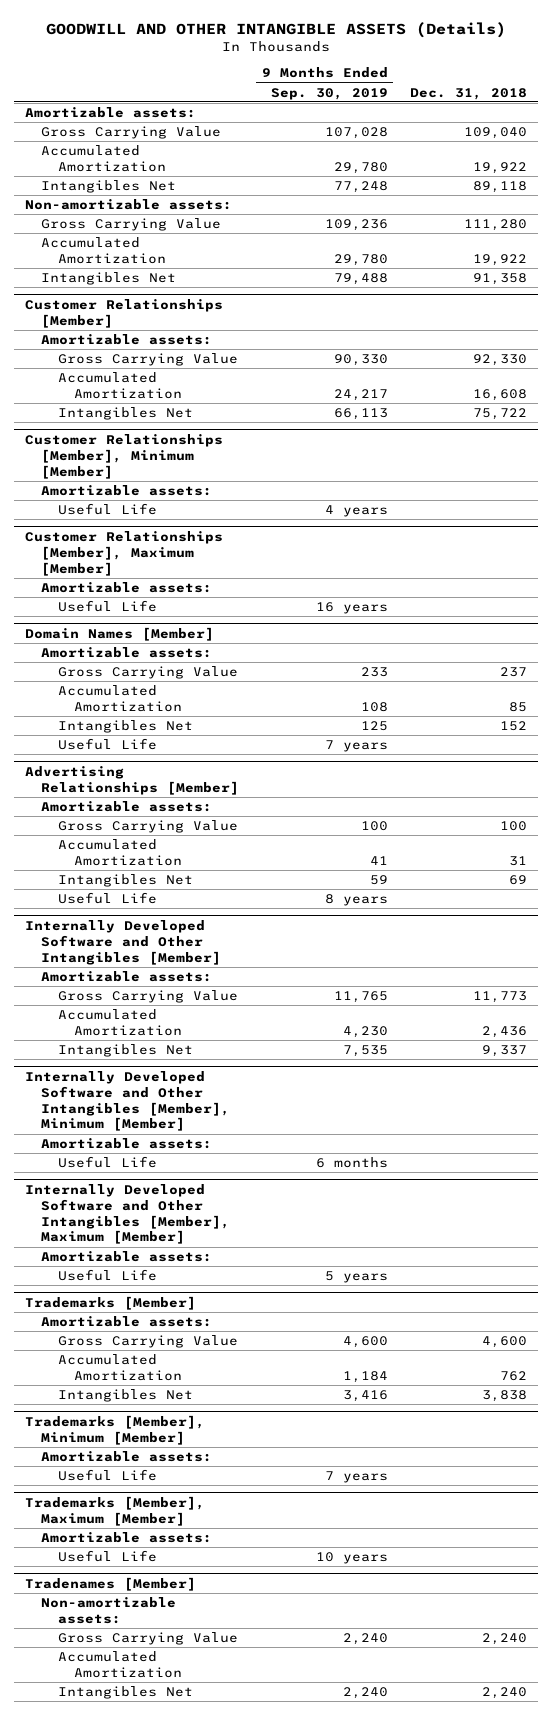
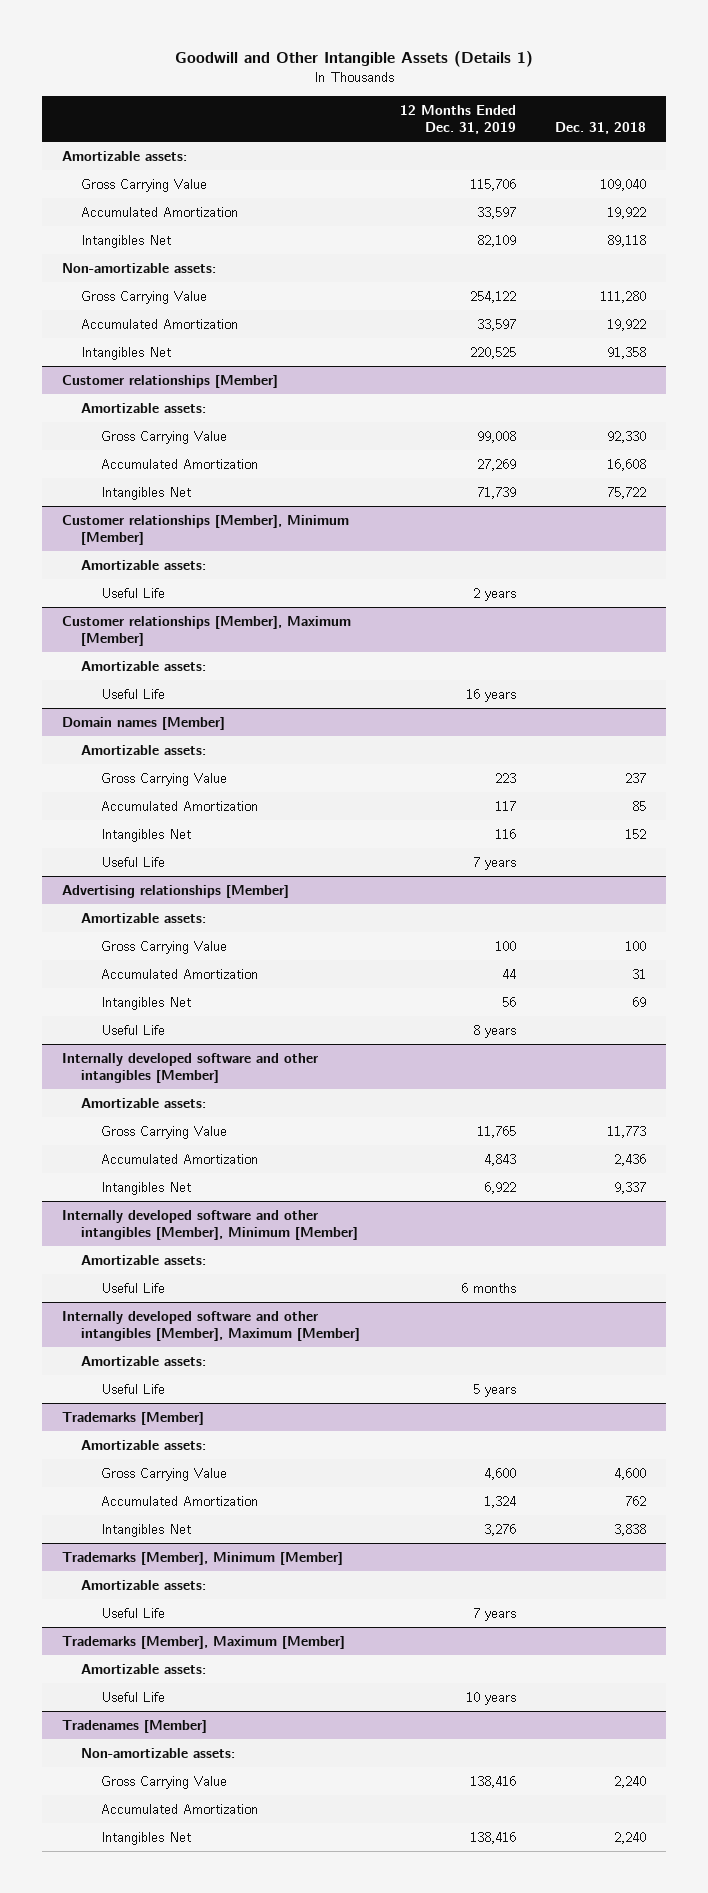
- GOODWILL AND OTHER INTANGIBLE ASSETS (Details)
+ Goodwill and Other Intangible Assets (Details 1)
- | 9 Months Ended Sep. 30, 2019 | Dec. 31, 2018
+ | 12 Months Ended Dec. 31, 2019 | Dec. 31, 2018
- Customer Relationships [Member]
+ Customer relationships [Member]
- Customer Relationships [Member], Minimum [Member]
+ Customer relationships [Member], Minimum [Member]
- Customer Relationships [Member], Maximum [Member]
+ Customer relationships [Member], Maximum [Member]
- Domain Names [Member]
+ Domain names [Member]
- Advertising Relationships [Member]
+ Advertising relationships [Member]
- Internally Developed Software and Other Intangibles [Member]
+ Internally developed software and other intangibles [Member]
- Internally Developed Software and Other Intangibles [Member], Minimum [Member]
+ Internally developed software and other intangibles [Member], Minimum [Member]
- Internally Developed Software and Other Intangibles [Member], Maximum [Member]
+ Internally developed software and other intangibles [Member], Maximum [Member]

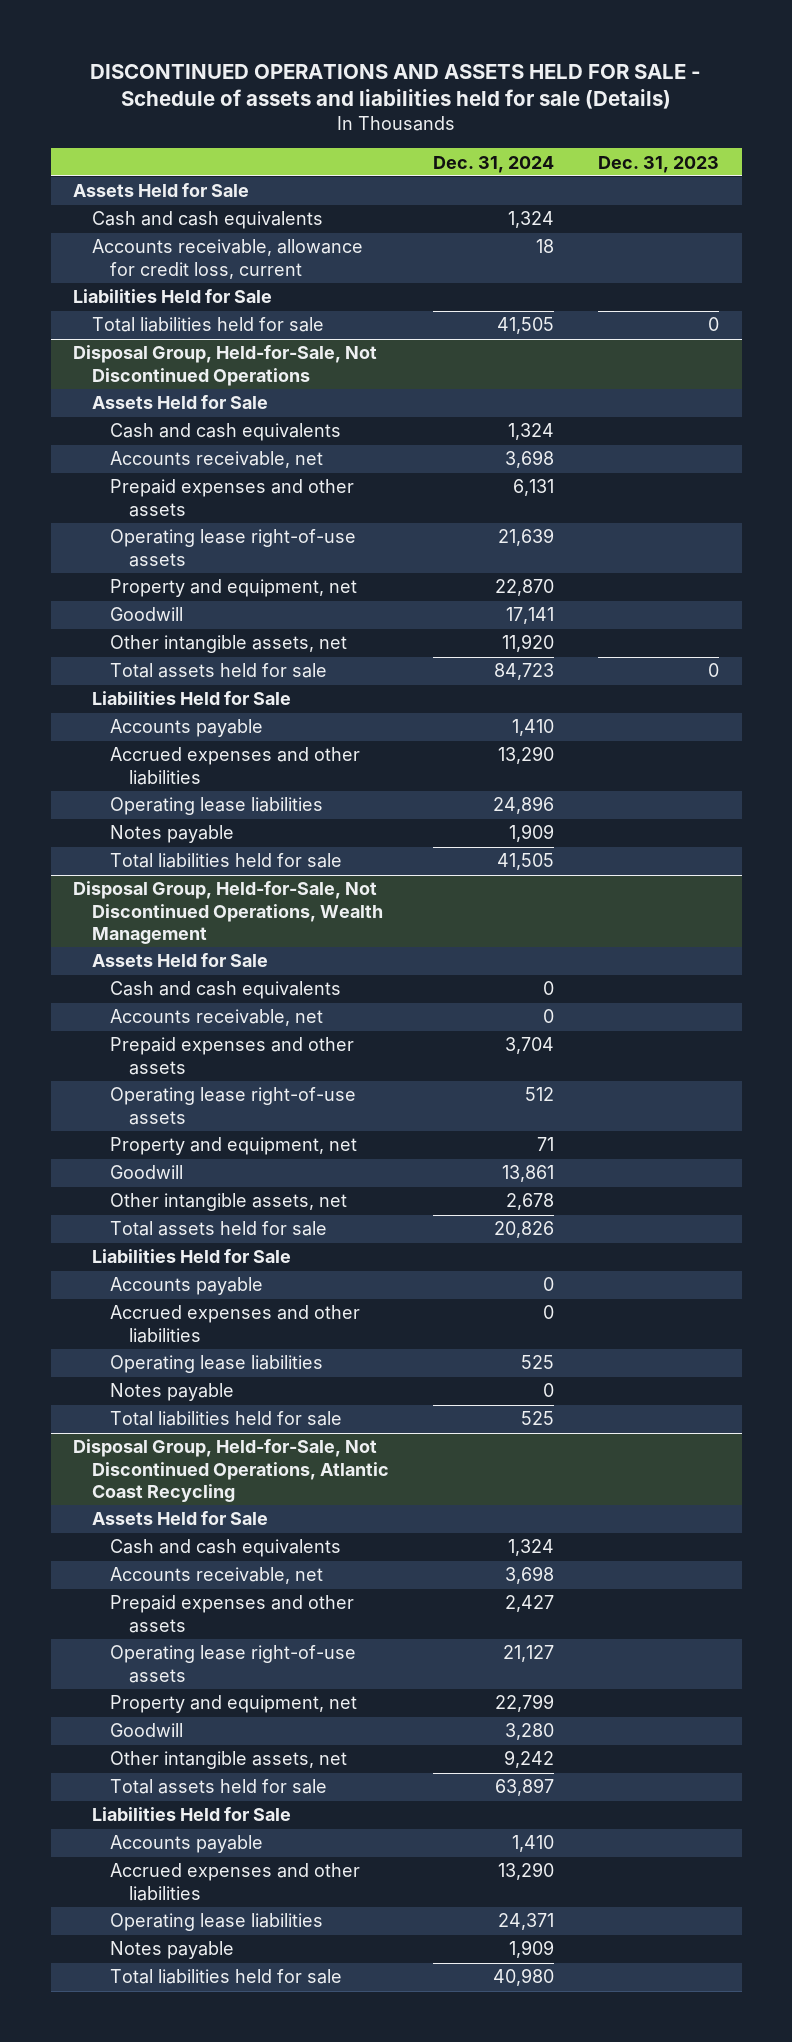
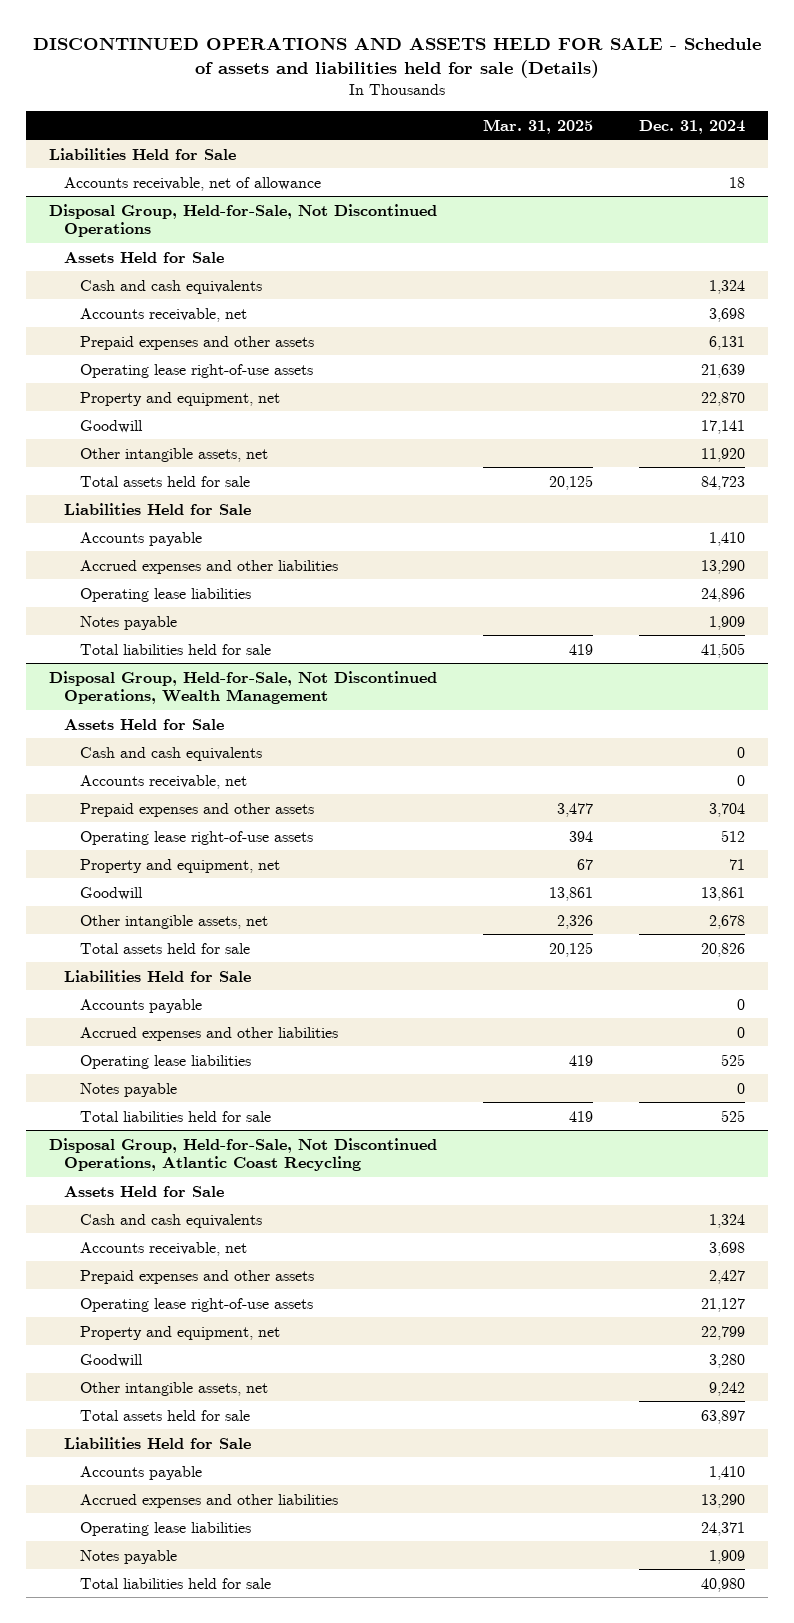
- | Dec. 31, 2024 | Dec. 31, 2023
+ | Mar. 31, 2025 | Dec. 31, 2024
- Assets Held for Sale
- Cash and cash equivalents | 1,324 |
- Accounts receivable, allowance for credit loss, current | 18 |
- Total liabilities held for sale | 41,505 | 0
+ Accounts receivable, net of allowance | | 18

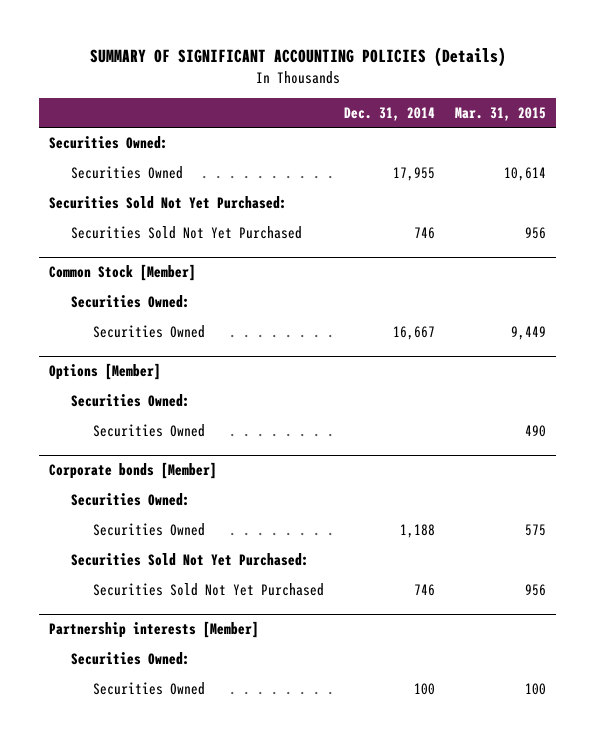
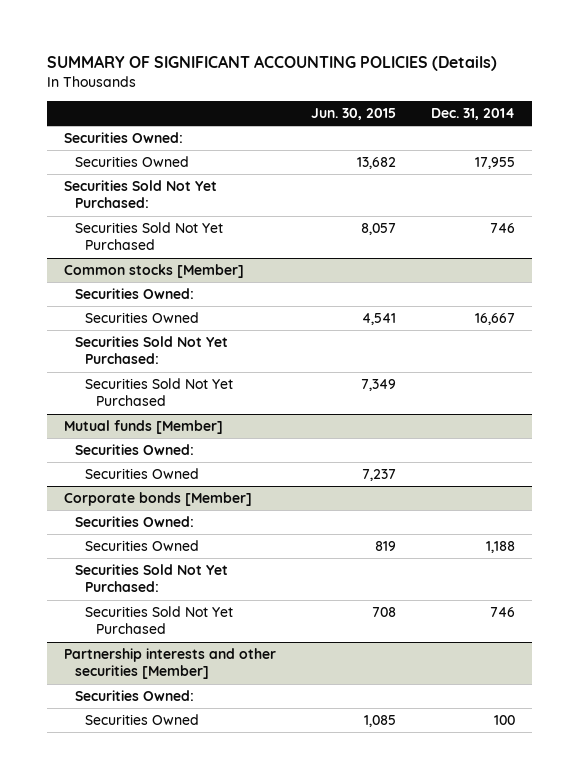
- | Dec. 31, 2014 | Mar. 31, 2015
+ | Jun. 30, 2015 | Dec. 31, 2014
- Common Stock [Member]
+ Common stocks [Member]
- Options [Member]
+ Securities Sold Not Yet Purchased:
+ Securities Sold Not Yet Purchased | 7,349 |
+ Mutual funds [Member]
- Partnership interests [Member]
+ Partnership interests and other securities [Member]

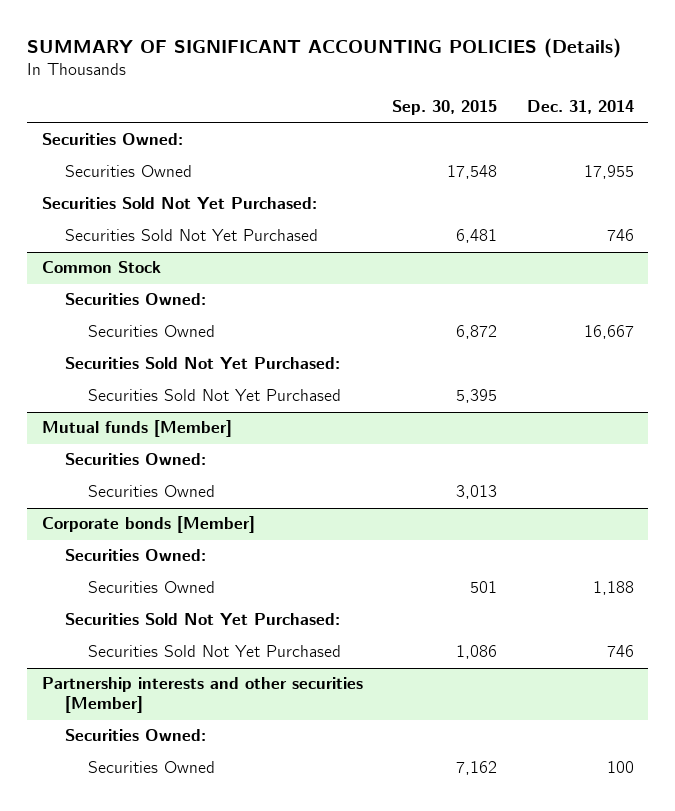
- | Jun. 30, 2015 | Dec. 31, 2014
+ | Sep. 30, 2015 | Dec. 31, 2014
- Common stocks [Member]
+ Common Stock

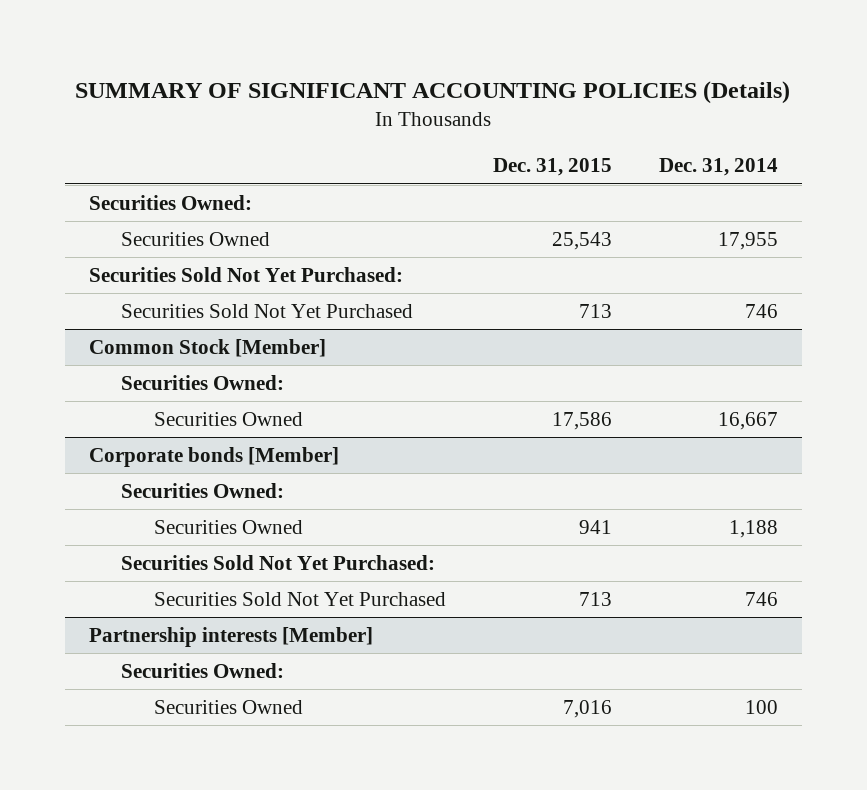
- | Sep. 30, 2015 | Dec. 31, 2014
+ | Dec. 31, 2015 | Dec. 31, 2014
- Common Stock
+ Common Stock [Member]
- Securities Sold Not Yet Purchased:
- Securities Sold Not Yet Purchased | 5,395 |
- Mutual funds [Member]
- Securities Owned:
- Securities Owned | 3,013 |
- Partnership interests and other securities [Member]
+ Partnership interests [Member]

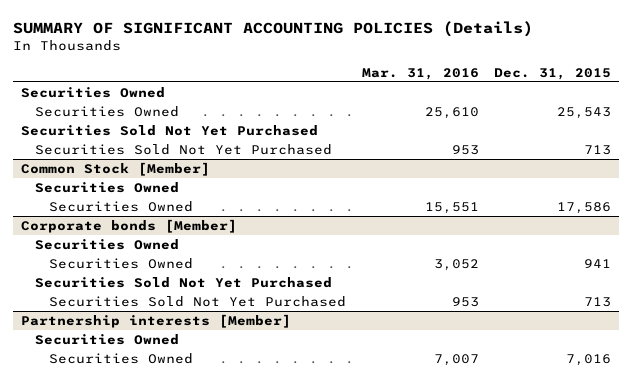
- | Dec. 31, 2015 | Dec. 31, 2014
+ | Mar. 31, 2016 | Dec. 31, 2015
- Securities Owned:
+ Securities Owned
- Securities Sold Not Yet Purchased:
+ Securities Sold Not Yet Purchased
@ Common Stock [Member]
- Securities Owned:
+ Securities Owned
@ Corporate bonds [Member]
- Securities Owned:
+ Securities Owned
- Securities Sold Not Yet Purchased:
+ Securities Sold Not Yet Purchased
@ Partnership interests [Member]
- Securities Owned:
+ Securities Owned

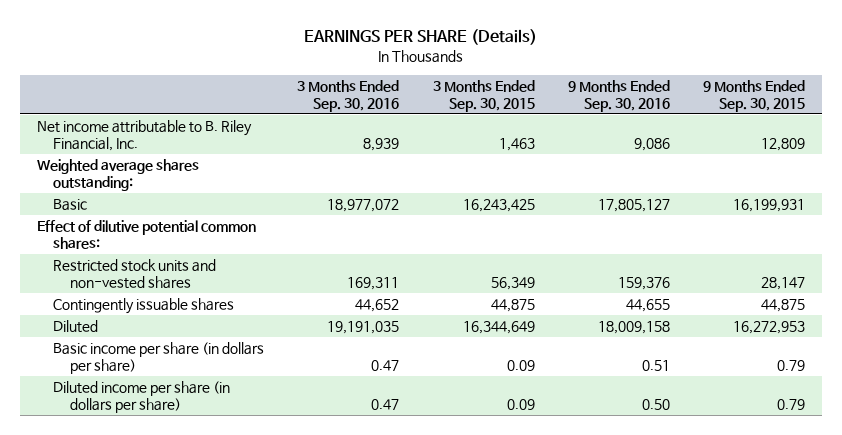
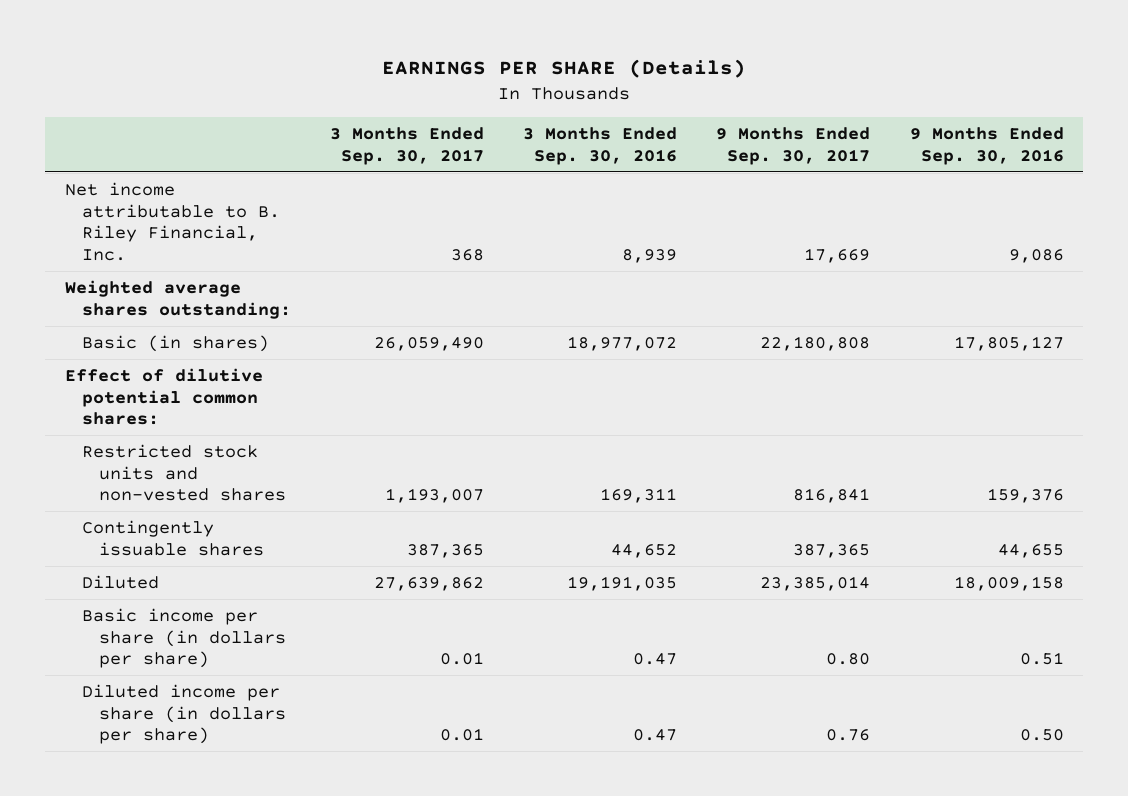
- | 3 Months Ended Sep. 30, 2016 | 3 Months Ended Sep. 30, 2015 | 9 Months Ended Sep. 30, 2016 | 9 Months Ended Sep. 30, 2015
+ | 3 Months Ended Sep. 30, 2017 | 3 Months Ended Sep. 30, 2016 | 9 Months Ended Sep. 30, 2017 | 9 Months Ended Sep. 30, 2016
- Basic | 18,977,072 | 16,243,425 | 17,805,127 | 16,199,931
+ Basic (in shares) | 26,059,490 | 18,977,072 | 22,180,808 | 17,805,127

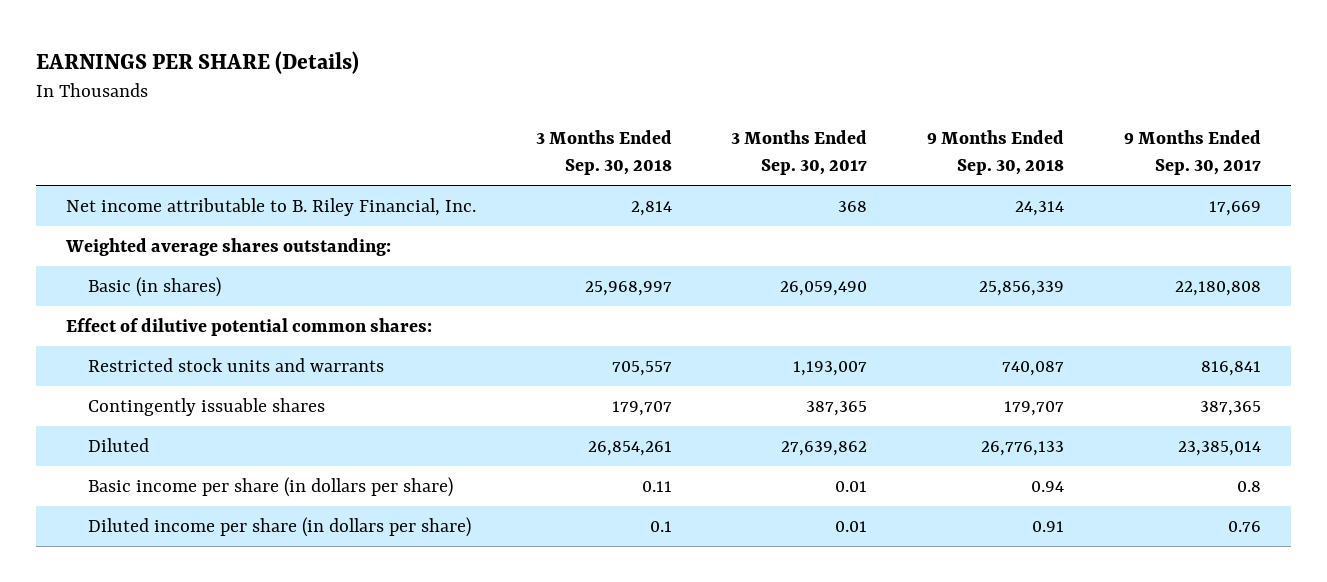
- | 3 Months Ended Sep. 30, 2017 | 3 Months Ended Sep. 30, 2016 | 9 Months Ended Sep. 30, 2017 | 9 Months Ended Sep. 30, 2016
+ | 3 Months Ended Sep. 30, 2018 | 3 Months Ended Sep. 30, 2017 | 9 Months Ended Sep. 30, 2018 | 9 Months Ended Sep. 30, 2017
- Restricted stock units and non-vested shares | 1,193,007 | 169,311 | 816,841 | 159,376
+ Restricted stock units and warrants | 705,557 | 1,193,007 | 740,087 | 816,841
- Basic income per share (in dollars per share) | 0.01 | 0.47 | 0.80 | 0.51
+ Basic income per share (in dollars per share) | 0.11 | 0.01 | 0.94 | 0.8

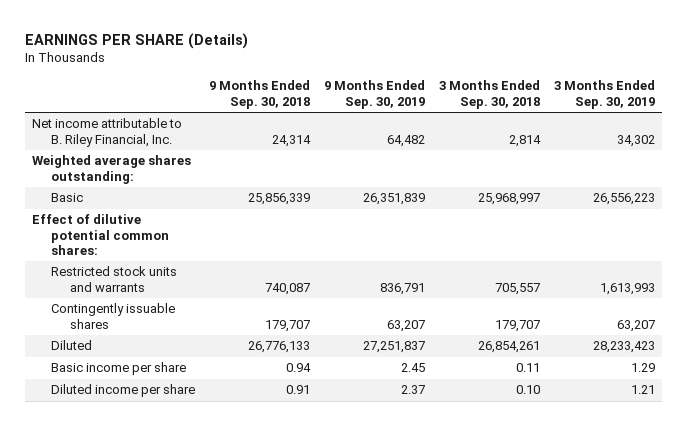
- | 3 Months Ended Sep. 30, 2018 | 3 Months Ended Sep. 30, 2017 | 9 Months Ended Sep. 30, 2018 | 9 Months Ended Sep. 30, 2017
+ | 9 Months Ended Sep. 30, 2018 | 9 Months Ended Sep. 30, 2019 | 3 Months Ended Sep. 30, 2018 | 3 Months Ended Sep. 30, 2019
- Basic (in shares) | 25,968,997 | 26,059,490 | 25,856,339 | 22,180,808
+ Basic | 25,856,339 | 26,351,839 | 25,968,997 | 26,556,223
- Basic income per share (in dollars per share) | 0.11 | 0.01 | 0.94 | 0.8
- Diluted income per share (in dollars per share) | 0.1 | 0.01 | 0.91 | 0.76
+ Basic income per share | 0.94 | 2.45 | 0.11 | 1.29
+ Diluted income per share | 0.91 | 2.37 | 0.10 | 1.21

